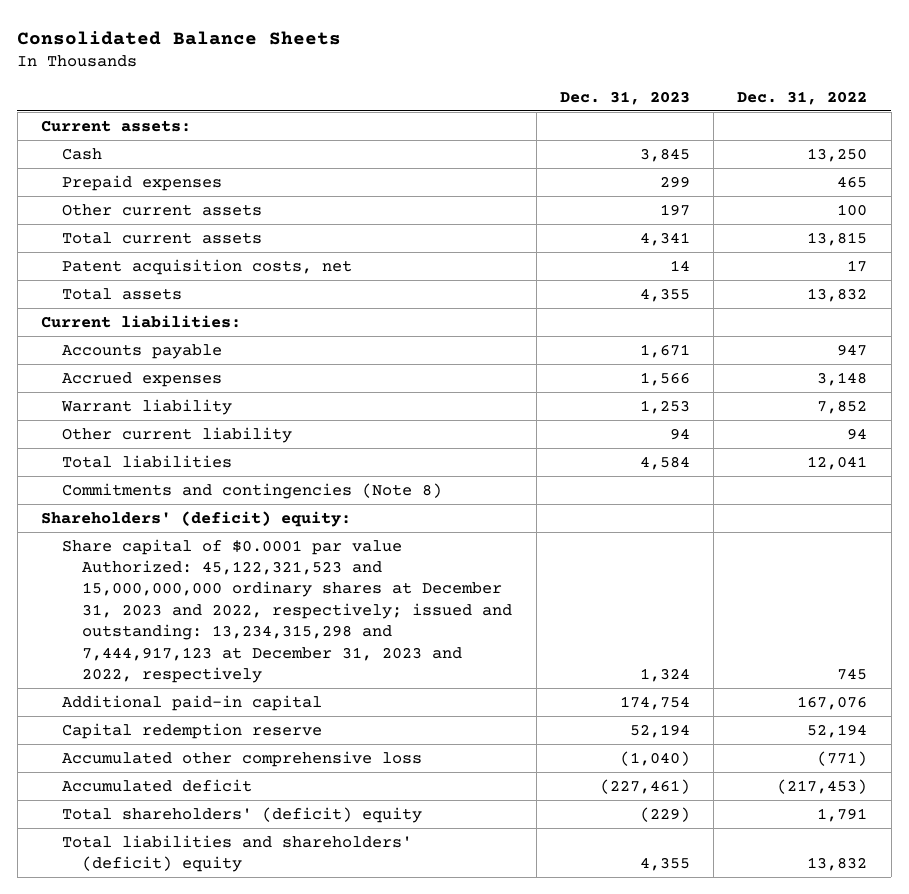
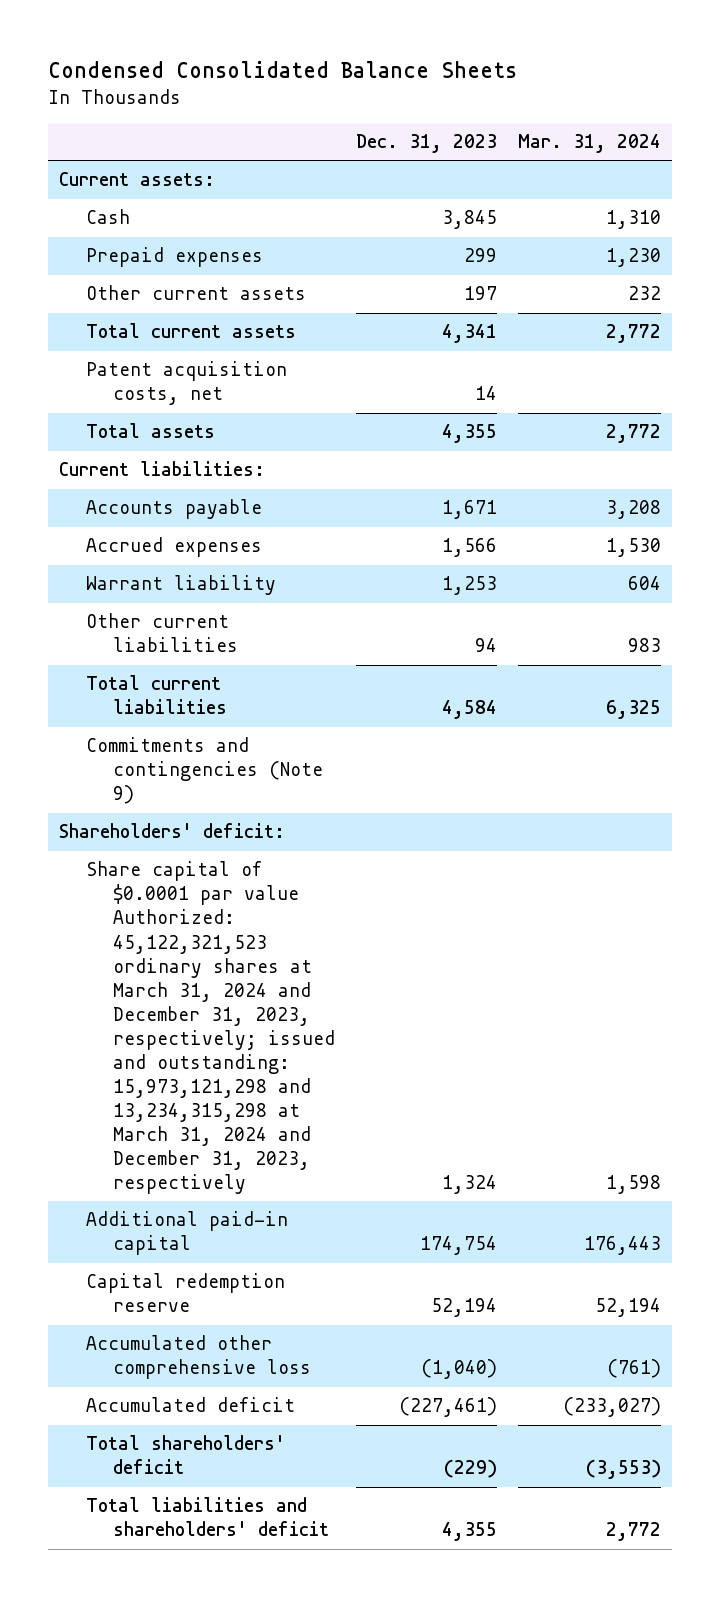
- Consolidated Balance Sheets
+ Condensed Consolidated Balance Sheets
- | Dec. 31, 2023 | Dec. 31, 2022
+ | Dec. 31, 2023 | Mar. 31, 2024
- Other current liability | 94 | 94
- Total liabilities | 4,584 | 12,041
- Commitments and contingencies (Note 8)
- Shareholders' (deficit) equity:
- Share capital of $0.0001 par value Authorized: 45,122,321,523 and 15,000,000,000 ordinary shares at December 31, 2023 and 2022, respectively; issued and outstanding: 13,234,315,298 and 7,444,917,123 at December 31, 2023 and 2022, respectively | 1,324 | 745
+ Other current liabilities | 94 | 983
+ Total current liabilities | 4,584 | 6,325
+ Commitments and contingencies (Note 9)
+ Shareholders' deficit:
+ Share capital of $0.0001 par value Authorized: 45,122,321,523 ordinary shares at March 31, 2024 and December 31, 2023, respectively; issued and outstanding: 15,973,121,298 and 13,234,315,298 at March 31, 2024 and December 31, 2023, respectively | 1,324 | 1,598
- Total shareholders' (deficit) equity | (229) | 1,791
- Total liabilities and shareholders' (deficit) equity | 4,355 | 13,832
+ Total shareholders' deficit | (229) | (3,553)
+ Total liabilities and shareholders' deficit | 4,355 | 2,772

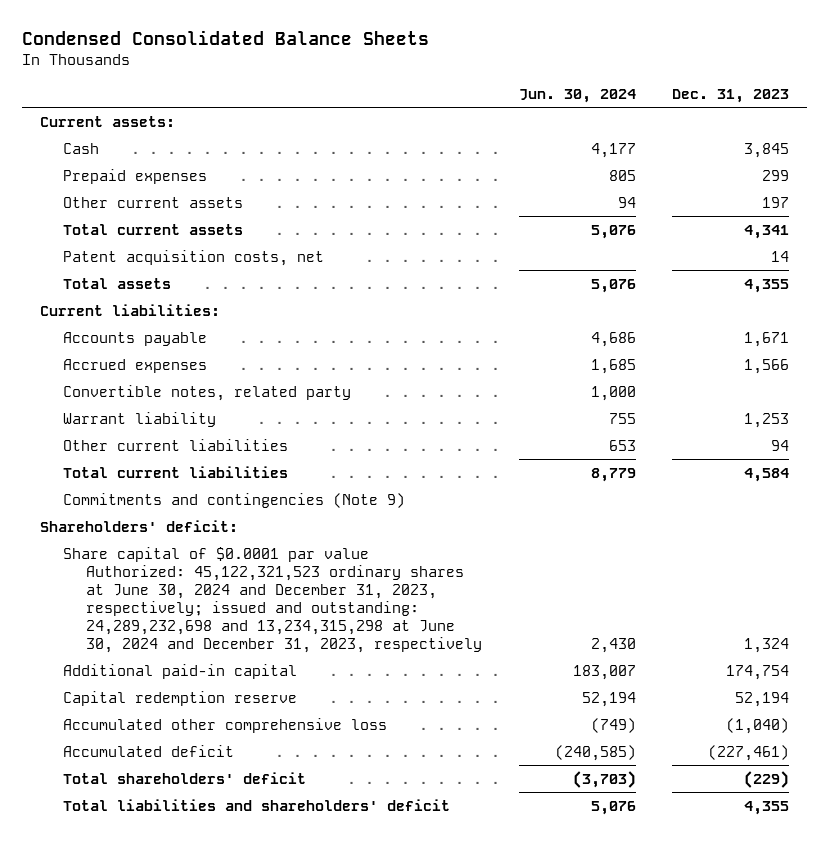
- | Dec. 31, 2023 | Mar. 31, 2024
+ | Jun. 30, 2024 | Dec. 31, 2023
+ Convertible notes, related party | 1,000 |
- Share capital of $0.0001 par value Authorized: 45,122,321,523 ordinary shares at March 31, 2024 and December 31, 2023, respectively; issued and outstanding: 15,973,121,298 and 13,234,315,298 at March 31, 2024 and December 31, 2023, respectively | 1,324 | 1,598
+ Share capital of $0.0001 par value Authorized: 45,122,321,523 ordinary shares at June 30, 2024 and December 31, 2023, respectively; issued and outstanding: 24,289,232,698 and 13,234,315,298 at June 30, 2024 and December 31, 2023, respectively | 2,430 | 1,324

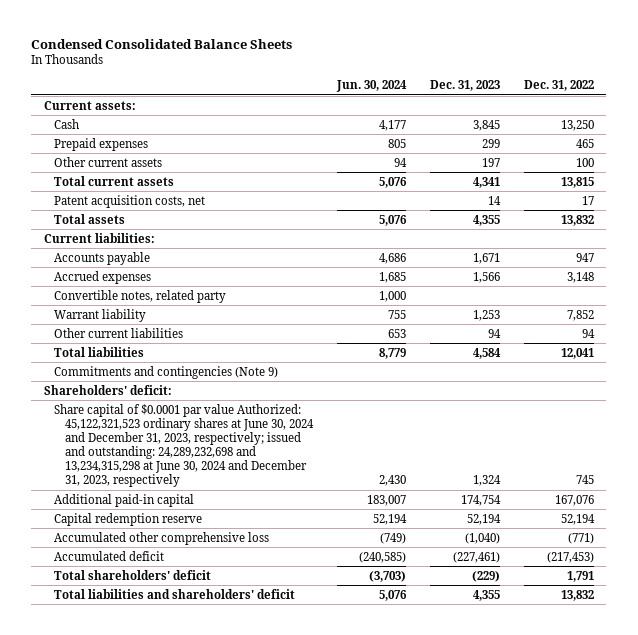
- | Jun. 30, 2024 | Dec. 31, 2023
+ | Jun. 30, 2024 | Dec. 31, 2023 | Dec. 31, 2022
- Total current liabilities | 8,779 | 4,584
+ Total liabilities | 8,779 | 4,584 | 12,041

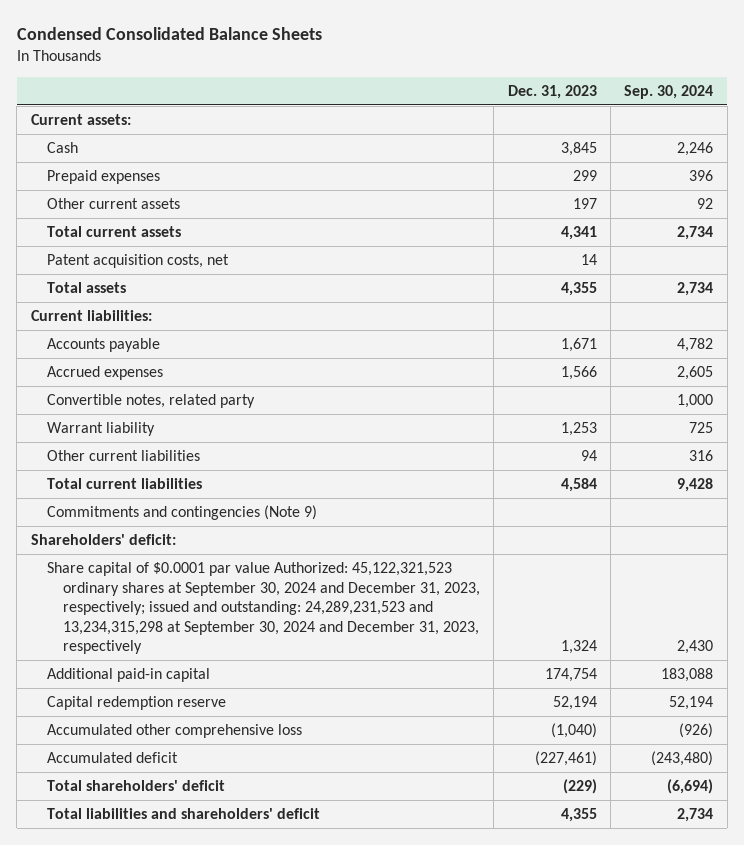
- | Jun. 30, 2024 | Dec. 31, 2023 | Dec. 31, 2022
+ | Dec. 31, 2023 | Sep. 30, 2024
- Total liabilities | 8,779 | 4,584 | 12,041
+ Total current liabilities | 4,584 | 9,428
- Share capital of $0.0001 par value Authorized: 45,122,321,523 ordinary shares at June 30, 2024 and December 31, 2023, respectively; issued and outstanding: 24,289,232,698 and 13,234,315,298 at June 30, 2024 and December 31, 2023, respectively | 2,430 | 1,324 | 745
+ Share capital of $0.0001 par value Authorized: 45,122,321,523 ordinary shares at September 30, 2024 and December 31, 2023, respectively; issued and outstanding: 24,289,231,523 and 13,234,315,298 at September 30, 2024 and December 31, 2023, respectively | 1,324 | 2,430

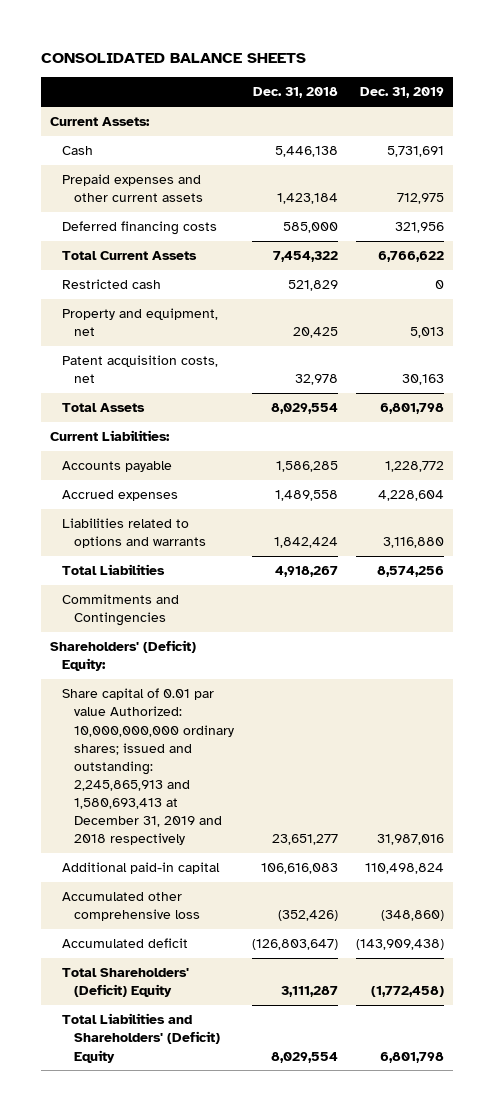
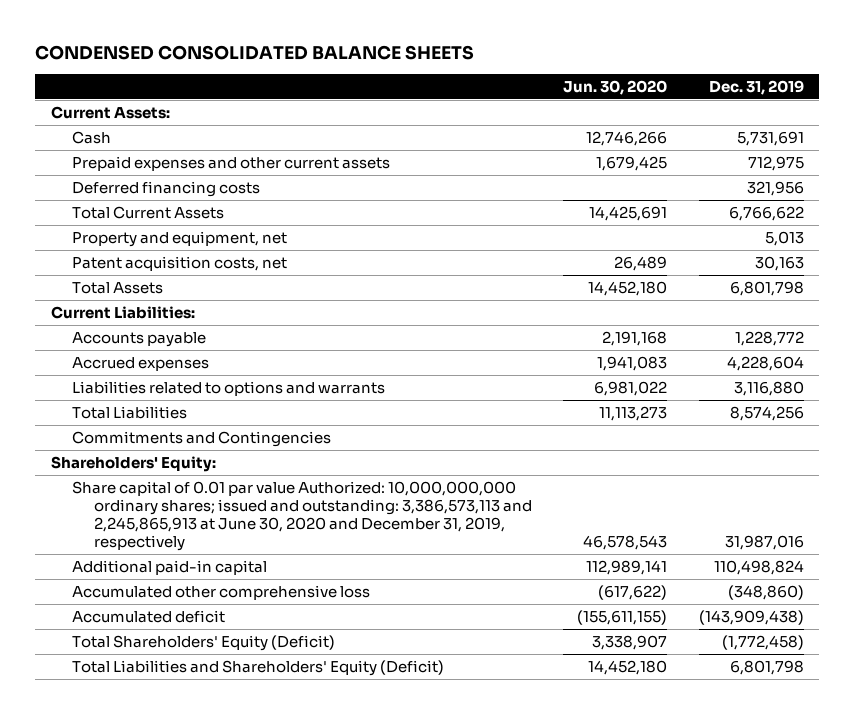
- CONSOLIDATED BALANCE SHEETS
+ CONDENSED CONSOLIDATED BALANCE SHEETS
- | Dec. 31, 2018 | Dec. 31, 2019
+ | Jun. 30, 2020 | Dec. 31, 2019
- Restricted cash | 521,829 | 0
- Shareholders' (Deficit) Equity:
- Share capital of 0.01 par value Authorized: 10,000,000,000 ordinary shares; issued and outstanding: 2,245,865,913 and 1,580,693,413 at December 31, 2019 and 2018 respectively | 23,651,277 | 31,987,016
+ Shareholders' Equity:
+ Share capital of 0.01 par value Authorized: 10,000,000,000 ordinary shares; issued and outstanding: 3,386,573,113 and 2,245,865,913 at June 30, 2020 and December 31, 2019, respectively | 46,578,543 | 31,987,016
- Total Shareholders' (Deficit) Equity | 3,111,287 | (1,772,458)
- Total Liabilities and Shareholders' (Deficit) Equity | 8,029,554 | 6,801,798
+ Total Shareholders' Equity (Deficit) | 3,338,907 | (1,772,458)
+ Total Liabilities and Shareholders' Equity (Deficit) | 14,452,180 | 6,801,798

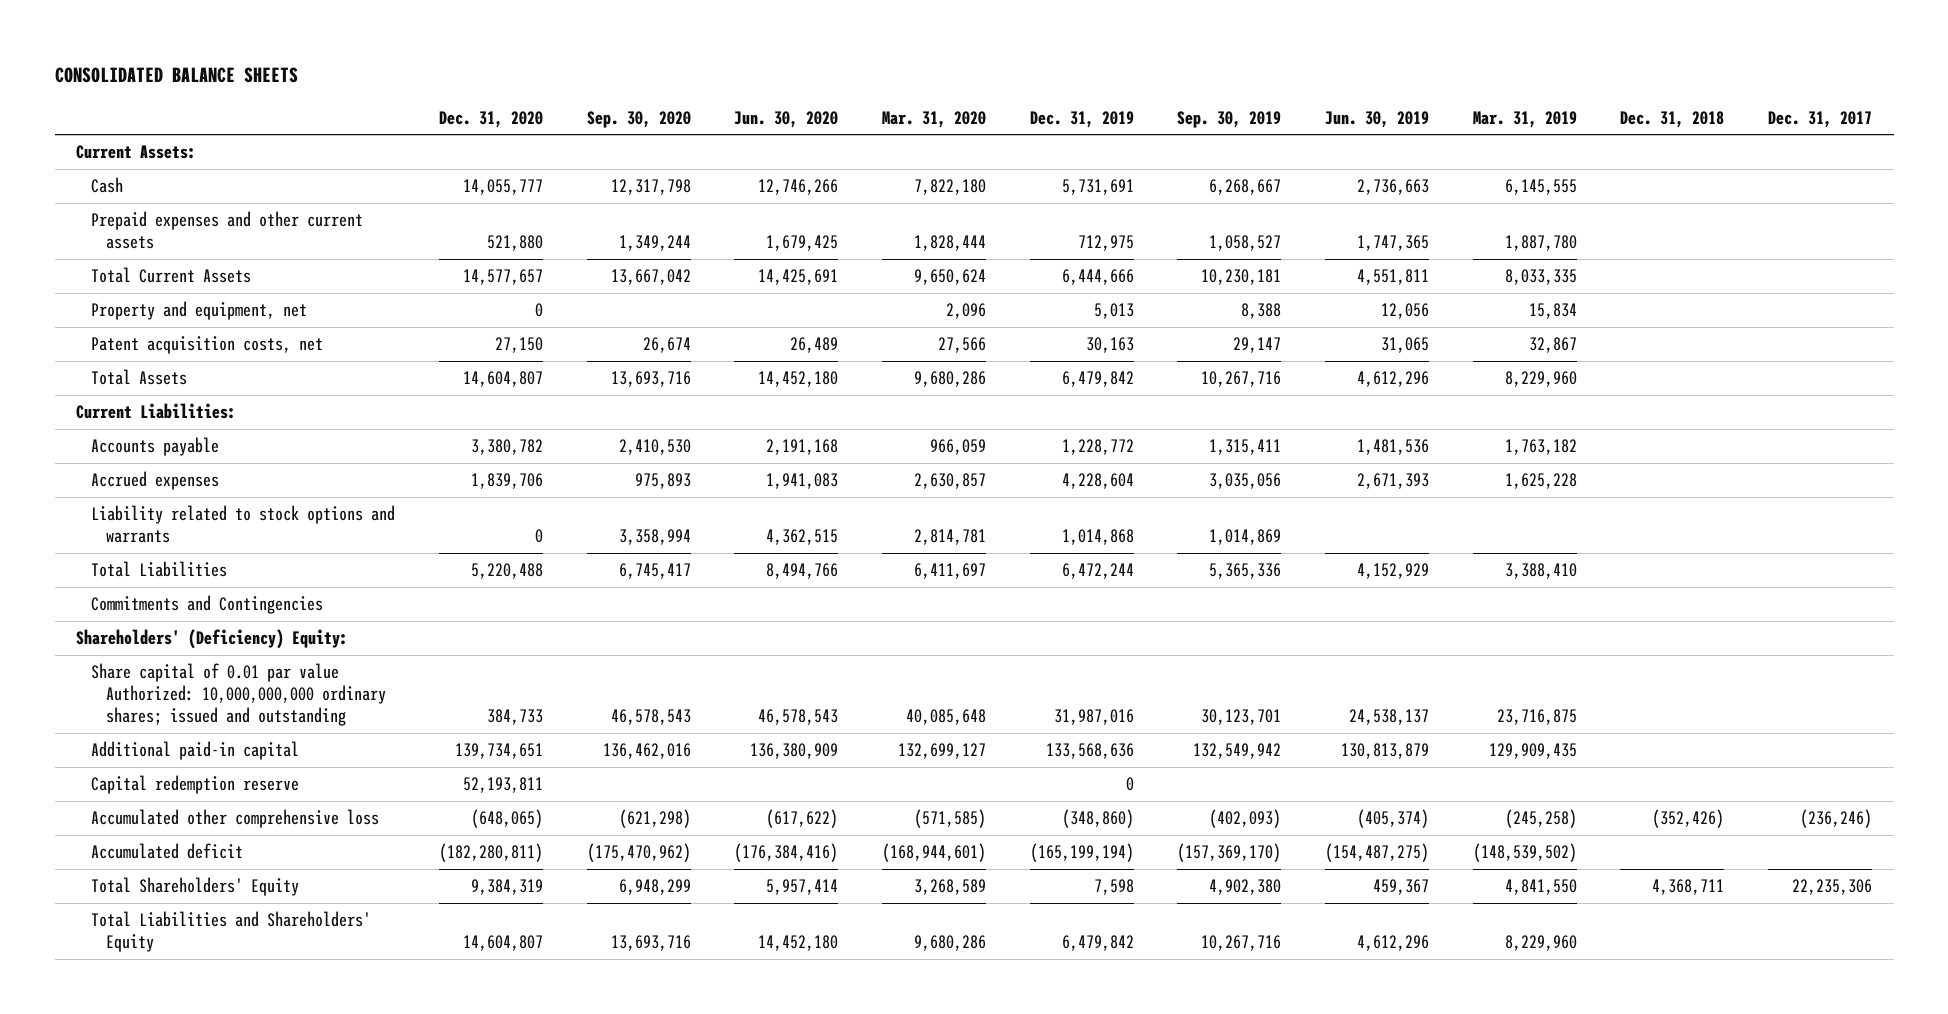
- CONDENSED CONSOLIDATED BALANCE SHEETS
+ CONSOLIDATED BALANCE SHEETS
- | Jun. 30, 2020 | Dec. 31, 2019
+ | Dec. 31, 2020 | Sep. 30, 2020 | Jun. 30, 2020 | Mar. 31, 2020 | Dec. 31, 2019 | Sep. 30, 2019 | Jun. 30, 2019 | Mar. 31, 2019 | Dec. 31, 2018 | Dec. 31, 2017
- Deferred financing costs | | 321,956
- Total Current Assets | 14,425,691 | 6,766,622
+ Total Current Assets | 14,577,657 | 13,667,042 | 14,425,691 | 9,650,624 | 6,444,666 | 10,230,181 | 4,551,811 | 8,033,335 | |
- Total Assets | 14,452,180 | 6,801,798
+ Total Assets | 14,604,807 | 13,693,716 | 14,452,180 | 9,680,286 | 6,479,842 | 10,267,716 | 4,612,296 | 8,229,960 | |
- Liabilities related to options and warrants | 6,981,022 | 3,116,880
- Total Liabilities | 11,113,273 | 8,574,256
+ Liability related to stock options and warrants | 0 | 3,358,994 | 4,362,515 | 2,814,781 | 1,014,868 | 1,014,869 | | | |
+ Total Liabilities | 5,220,488 | 6,745,417 | 8,494,766 | 6,411,697 | 6,472,244 | 5,365,336 | 4,152,929 | 3,388,410 | |
- Shareholders' Equity:
- Share capital of 0.01 par value Authorized: 10,000,000,000 ordinary shares; issued and outstanding: 3,386,573,113 and 2,245,865,913 at June 30, 2020 and December 31, 2019, respectively | 46,578,543 | 31,987,016
- Additional paid-in capital | 112,989,141 | 110,498,824
+ Shareholders' (Deficiency) Equity:
+ Share capital of 0.01 par value Authorized: 10,000,000,000 ordinary shares; issued and outstanding | 384,733 | 46,578,543 | 46,578,543 | 40,085,648 | 31,987,016 | 30,123,701 | 24,538,137 | 23,716,875 | |
+ Additional paid-in capital | 139,734,651 | 136,462,016 | 136,380,909 | 132,699,127 | 133,568,636 | 132,549,942 | 130,813,879 | 129,909,435 | |
+ Capital redemption reserve | 52,193,811 | | | | 0 | | | | |
- Accumulated deficit | (155,611,155) | (143,909,438)
- Total Shareholders' Equity (Deficit) | 3,338,907 | (1,772,458)
- Total Liabilities and Shareholders' Equity (Deficit) | 14,452,180 | 6,801,798
+ Accumulated deficit | (182,280,811) | (175,470,962) | (176,384,416) | (168,944,601) | (165,199,194) | (157,369,170) | (154,487,275) | (148,539,502) | |
+ Total Shareholders' Equity | 9,384,319 | 6,948,299 | 5,957,414 | 3,268,589 | 7,598 | 4,902,380 | 459,367 | 4,841,550 | 4,368,711 | 22,235,306
+ Total Liabilities and Shareholders' Equity | 14,604,807 | 13,693,716 | 14,452,180 | 9,680,286 | 6,479,842 | 10,267,716 | 4,612,296 | 8,229,960 | |

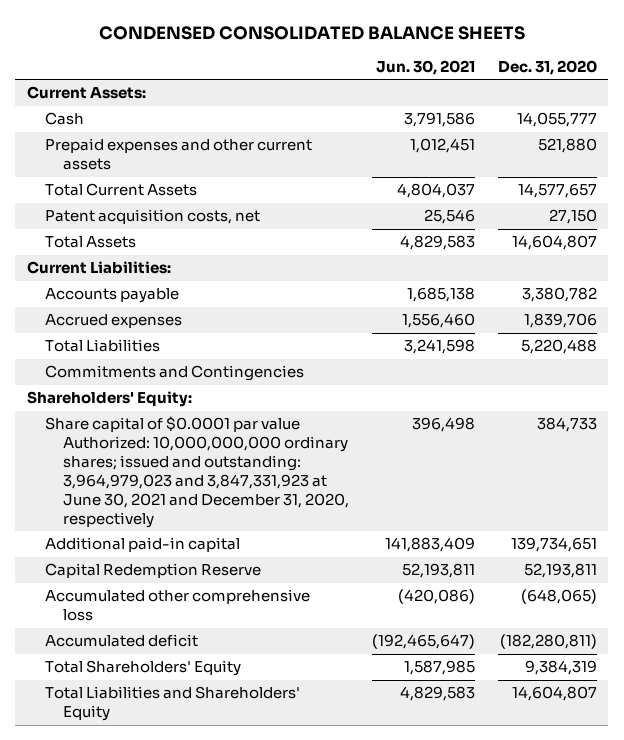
- CONSOLIDATED BALANCE SHEETS
+ CONDENSED CONSOLIDATED BALANCE SHEETS
- | Dec. 31, 2020 | Sep. 30, 2020 | Jun. 30, 2020 | Mar. 31, 2020 | Dec. 31, 2019 | Sep. 30, 2019 | Jun. 30, 2019 | Mar. 31, 2019 | Dec. 31, 2018 | Dec. 31, 2017
+ | Jun. 30, 2021 | Dec. 31, 2020
- Property and equipment, net | 0 | | | 2,096 | 5,013 | 8,388 | 12,056 | 15,834 | |
- Liability related to stock options and warrants | 0 | 3,358,994 | 4,362,515 | 2,814,781 | 1,014,868 | 1,014,869 | | | |
- Shareholders' (Deficiency) Equity:
- Share capital of 0.01 par value Authorized: 10,000,000,000 ordinary shares; issued and outstanding | 384,733 | 46,578,543 | 46,578,543 | 40,085,648 | 31,987,016 | 30,123,701 | 24,538,137 | 23,716,875 | |
+ Shareholders' Equity:
+ Share capital of $0.0001 par value Authorized: 10,000,000,000 ordinary shares; issued and outstanding: 3,964,979,023 and 3,847,331,923 at June 30, 2021 and December 31, 2020, respectively | 396,498 | 384,733
- Capital redemption reserve | 52,193,811 | | | | 0 | | | | |
+ Capital Redemption Reserve | 52,193,811 | 52,193,811

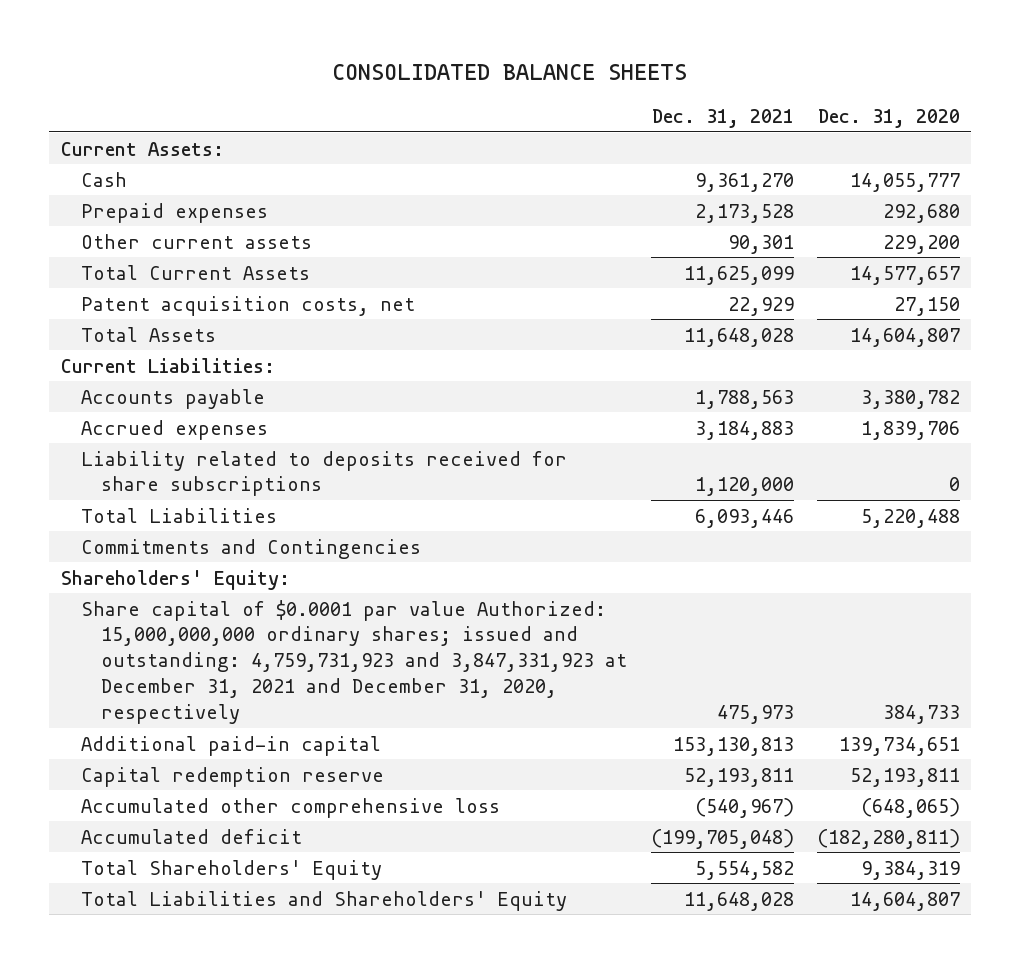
- CONDENSED CONSOLIDATED BALANCE SHEETS
+ CONSOLIDATED BALANCE SHEETS
- | Jun. 30, 2021 | Dec. 31, 2020
+ | Dec. 31, 2021 | Dec. 31, 2020
- Prepaid expenses and other current assets | 1,012,451 | 521,880
+ Prepaid expenses | 2,173,528 | 292,680
+ Other current assets | 90,301 | 229,200
+ Liability related to deposits received for share subscriptions | 1,120,000 | 0
- Share capital of $0.0001 par value Authorized: 10,000,000,000 ordinary shares; issued and outstanding: 3,964,979,023 and 3,847,331,923 at June 30, 2021 and December 31, 2020, respectively | 396,498 | 384,733
+ Share capital of $0.0001 par value Authorized: 15,000,000,000 ordinary shares; issued and outstanding: 4,759,731,923 and 3,847,331,923 at December 31, 2021 and December 31, 2020, respectively | 475,973 | 384,733
- Capital Redemption Reserve | 52,193,811 | 52,193,811
+ Capital redemption reserve | 52,193,811 | 52,193,811

